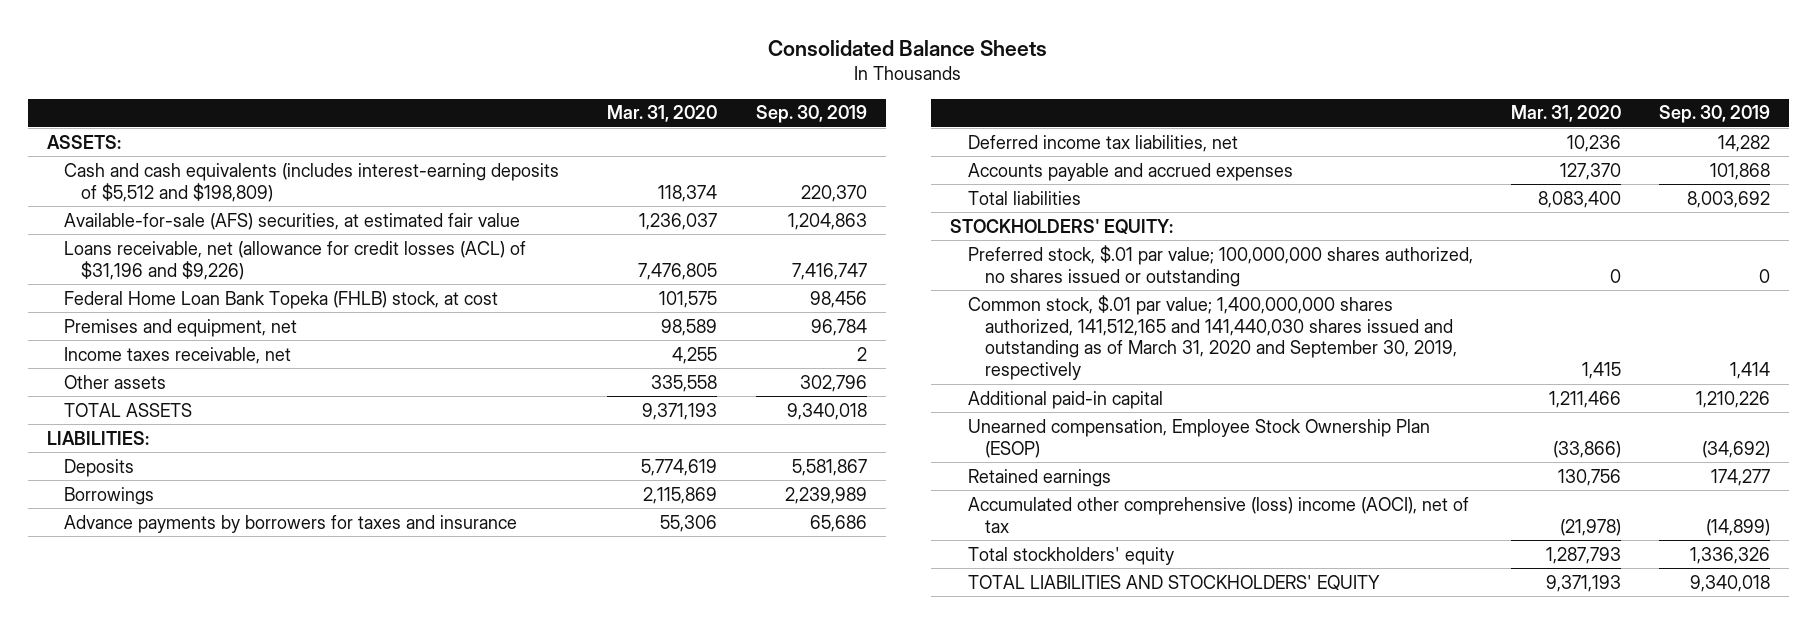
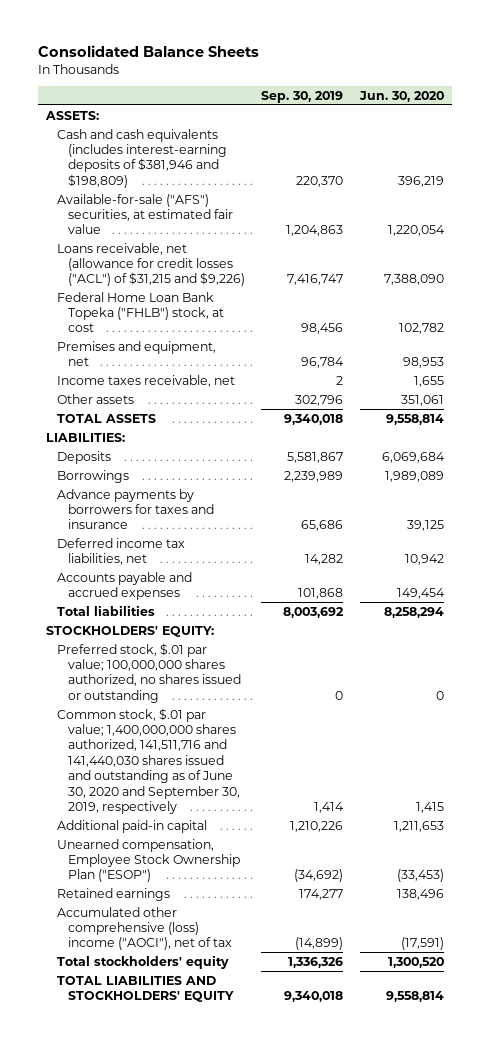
- | Mar. 31, 2020 | Sep. 30, 2019
+ | Sep. 30, 2019 | Jun. 30, 2020
- Cash and cash equivalents (includes interest-earning deposits of $5,512 and $198,809) | 118,374 | 220,370
- Available-for-sale (AFS) securities, at estimated fair value | 1,236,037 | 1,204,863
- Loans receivable, net (allowance for credit losses (ACL) of $31,196 and $9,226) | 7,476,805 | 7,416,747
- Federal Home Loan Bank Topeka (FHLB) stock, at cost | 101,575 | 98,456
+ Cash and cash equivalents (includes interest-earning deposits of $381,946 and $198,809) | 220,370 | 396,219
+ Available-for-sale ("AFS") securities, at estimated fair value | 1,204,863 | 1,220,054
+ Loans receivable, net (allowance for credit losses ("ACL") of $31,215 and $9,226) | 7,416,747 | 7,388,090
+ Federal Home Loan Bank Topeka ("FHLB") stock, at cost | 98,456 | 102,782
- Common stock, $.01 par value; 1,400,000,000 shares authorized, 141,512,165 and 141,440,030 shares issued and outstanding as of March 31, 2020 and September 30, 2019, respectively | 1,415 | 1,414
+ Common stock, $.01 par value; 1,400,000,000 shares authorized, 141,511,716 and 141,440,030 shares issued and outstanding as of June 30, 2020 and September 30, 2019, respectively | 1,414 | 1,415
- Unearned compensation, Employee Stock Ownership Plan (ESOP) | (33,866) | (34,692)
+ Unearned compensation, Employee Stock Ownership Plan ("ESOP") | (34,692) | (33,453)
- Accumulated other comprehensive (loss) income (AOCI), net of tax | (21,978) | (14,899)
+ Accumulated other comprehensive (loss) income ("AOCI"), net of tax | (14,899) | (17,591)

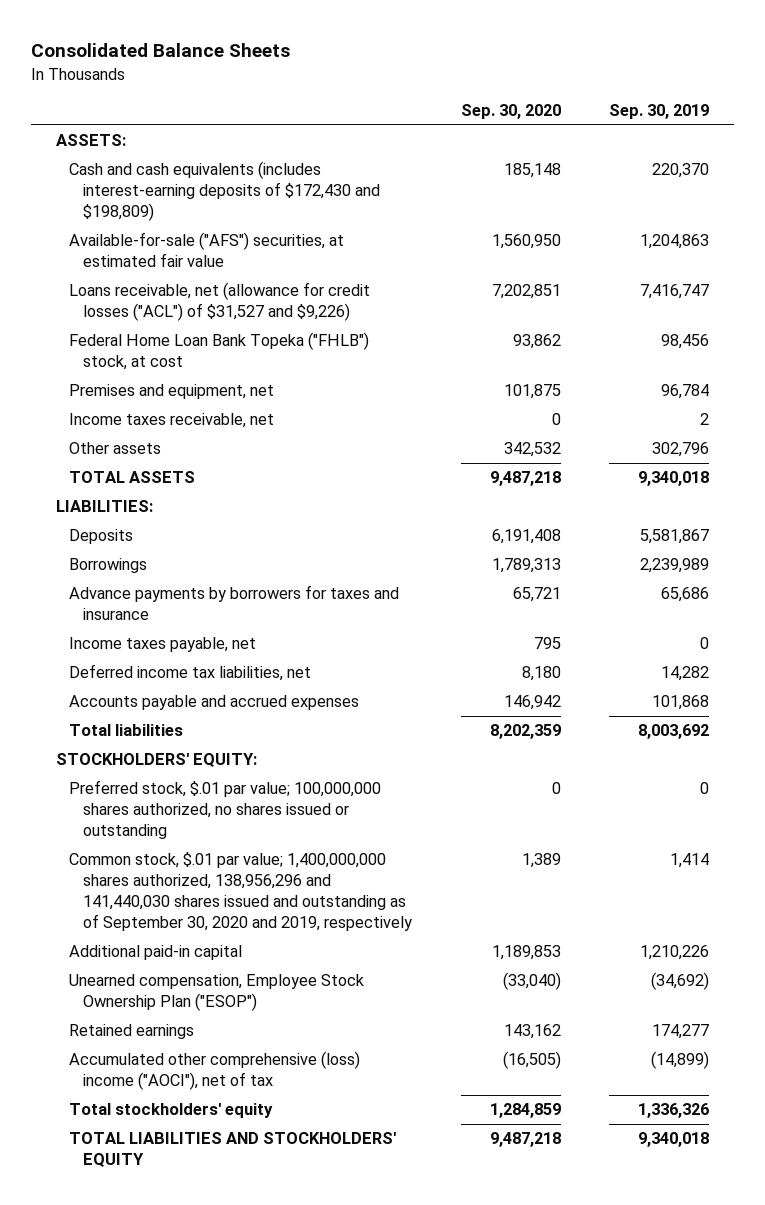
- | Sep. 30, 2019 | Jun. 30, 2020
+ | Sep. 30, 2020 | Sep. 30, 2019
- Cash and cash equivalents (includes interest-earning deposits of $381,946 and $198,809) | 220,370 | 396,219
+ Cash and cash equivalents (includes interest-earning deposits of $172,430 and $198,809) | 185,148 | 220,370
- Loans receivable, net (allowance for credit losses ("ACL") of $31,215 and $9,226) | 7,416,747 | 7,388,090
+ Loans receivable, net (allowance for credit losses ("ACL") of $31,527 and $9,226) | 7,202,851 | 7,416,747
+ Income taxes payable, net | 795 | 0
- Common stock, $.01 par value; 1,400,000,000 shares authorized, 141,511,716 and 141,440,030 shares issued and outstanding as of June 30, 2020 and September 30, 2019, respectively | 1,414 | 1,415
+ Common stock, $.01 par value; 1,400,000,000 shares authorized, 138,956,296 and 141,440,030 shares issued and outstanding as of September 30, 2020 and 2019, respectively | 1,389 | 1,414

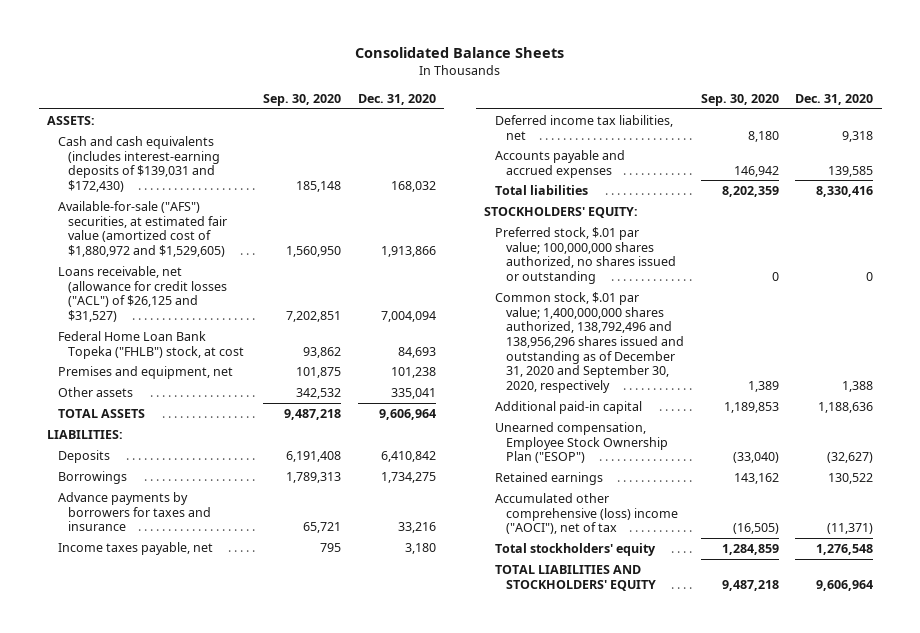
- | Sep. 30, 2020 | Sep. 30, 2019
+ | Sep. 30, 2020 | Dec. 31, 2020
- Cash and cash equivalents (includes interest-earning deposits of $172,430 and $198,809) | 185,148 | 220,370
- Available-for-sale ("AFS") securities, at estimated fair value | 1,560,950 | 1,204,863
- Loans receivable, net (allowance for credit losses ("ACL") of $31,527 and $9,226) | 7,202,851 | 7,416,747
+ Cash and cash equivalents (includes interest-earning deposits of $139,031 and $172,430) | 185,148 | 168,032
+ Available-for-sale ("AFS") securities, at estimated fair value (amortized cost of $1,880,972 and $1,529,605) | 1,560,950 | 1,913,866
+ Loans receivable, net (allowance for credit losses ("ACL") of $26,125 and $31,527) | 7,202,851 | 7,004,094
- Income taxes receivable, net | 0 | 2
- Common stock, $.01 par value; 1,400,000,000 shares authorized, 138,956,296 and 141,440,030 shares issued and outstanding as of September 30, 2020 and 2019, respectively | 1,389 | 1,414
+ Common stock, $.01 par value; 1,400,000,000 shares authorized, 138,792,496 and 138,956,296 shares issued and outstanding as of December 31, 2020 and September 30, 2020, respectively | 1,389 | 1,388

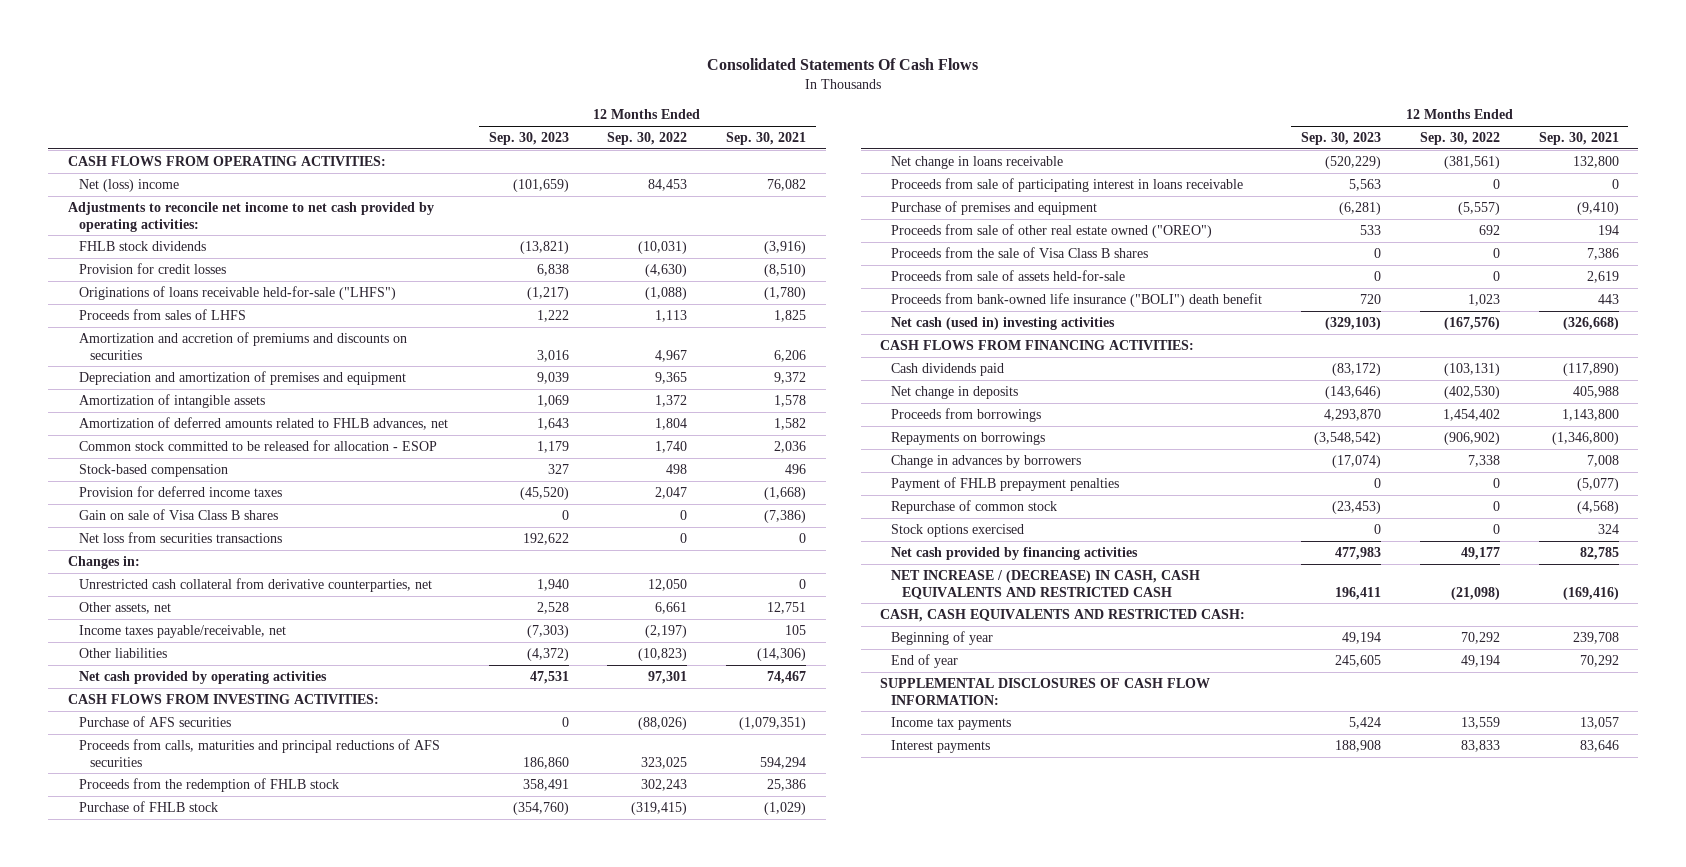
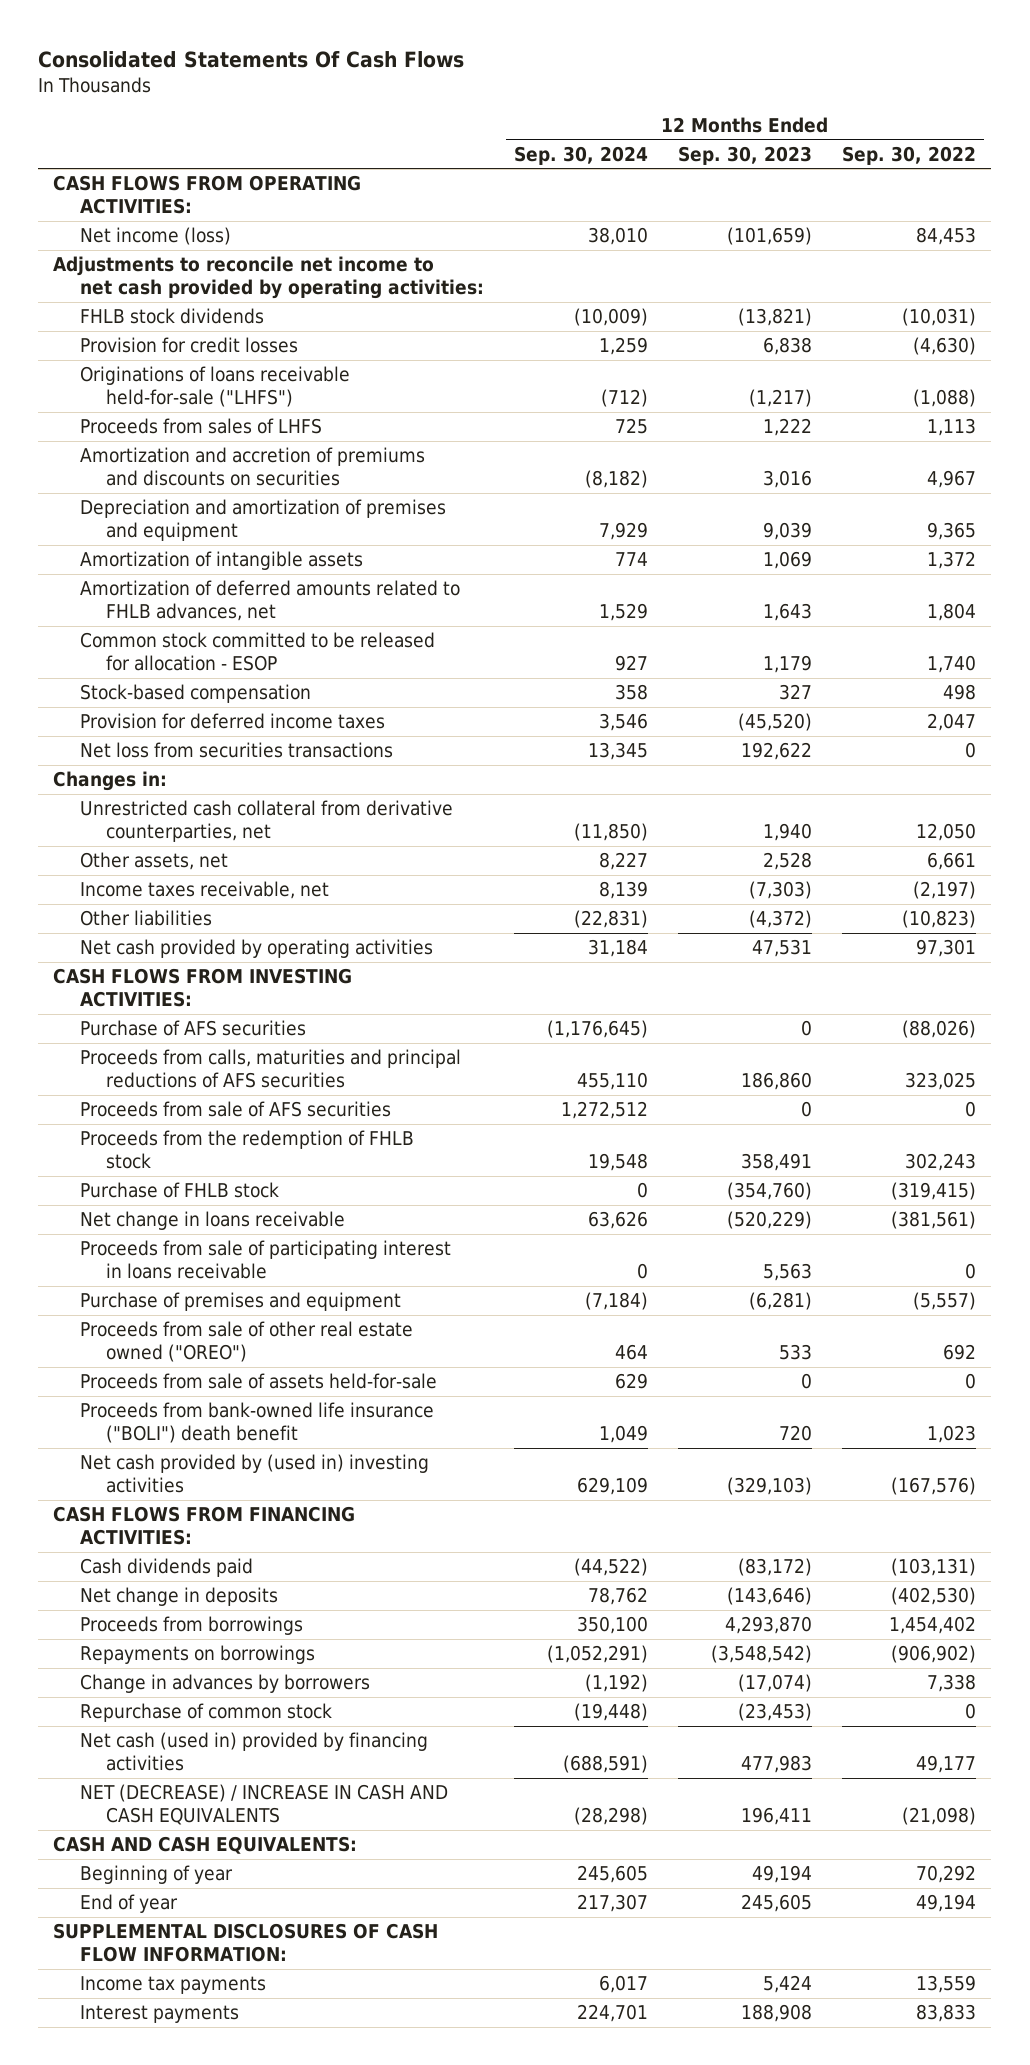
- | 12 Months Ended Sep. 30, 2023 | 12 Months Ended Sep. 30, 2022 | 12 Months Ended Sep. 30, 2021
+ | 12 Months Ended Sep. 30, 2024 | 12 Months Ended Sep. 30, 2023 | 12 Months Ended Sep. 30, 2022
- Net (loss) income | (101,659) | 84,453 | 76,082
+ Net income (loss) | 38,010 | (101,659) | 84,453
- Gain on sale of Visa Class B shares | 0 | 0 | (7,386)
- Income taxes payable/receivable, net | (7,303) | (2,197) | 105
+ Income taxes receivable, net | 8,139 | (7,303) | (2,197)
+ Proceeds from sale of AFS securities | 1,272,512 | 0 | 0
- Proceeds from the sale of Visa Class B shares | 0 | 0 | 7,386
- Net cash (used in) investing activities | (329,103) | (167,576) | (326,668)
+ Net cash provided by (used in) investing activities | 629,109 | (329,103) | (167,576)
- Payment of FHLB prepayment penalties | 0 | 0 | (5,077)
- Stock options exercised | 0 | 0 | 324
- Net cash provided by financing activities | 477,983 | 49,177 | 82,785
- NET INCREASE / (DECREASE) IN CASH, CASH EQUIVALENTS AND RESTRICTED CASH | 196,411 | (21,098) | (169,416)
- CASH, CASH EQUIVALENTS AND RESTRICTED CASH:
+ Net cash (used in) provided by financing activities | (688,591) | 477,983 | 49,177
+ NET (DECREASE) / INCREASE IN CASH AND CASH EQUIVALENTS | (28,298) | 196,411 | (21,098)
+ CASH AND CASH EQUIVALENTS:

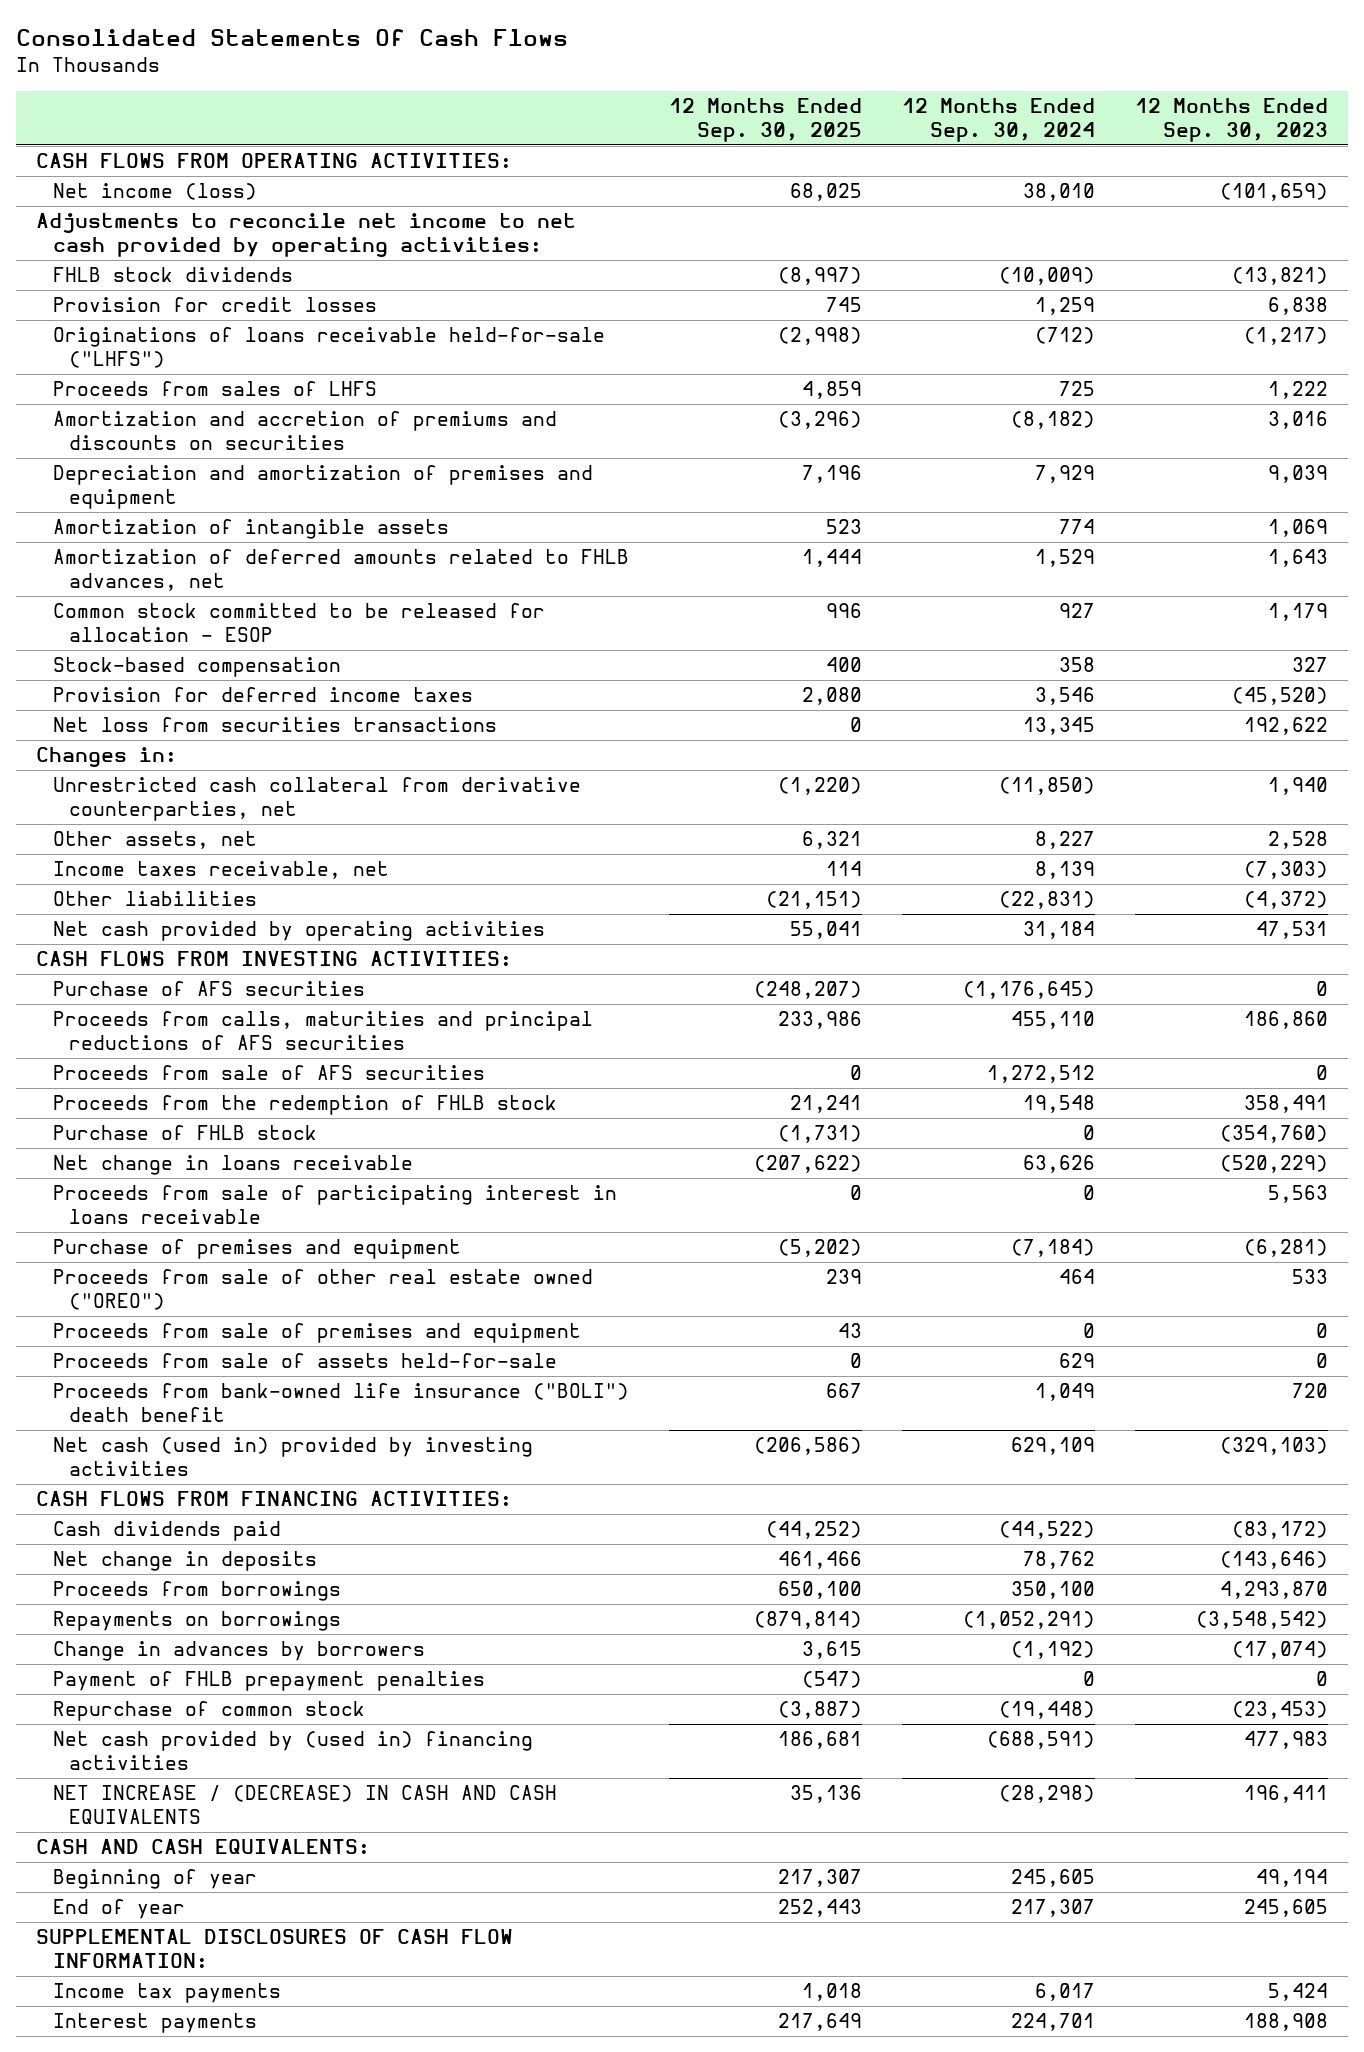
- | 12 Months Ended Sep. 30, 2024 | 12 Months Ended Sep. 30, 2023 | 12 Months Ended Sep. 30, 2022
+ | 12 Months Ended Sep. 30, 2025 | 12 Months Ended Sep. 30, 2024 | 12 Months Ended Sep. 30, 2023
+ Proceeds from sale of premises and equipment | 43 | 0 | 0
- Net cash provided by (used in) investing activities | 629,109 | (329,103) | (167,576)
+ Net cash (used in) provided by investing activities | (206,586) | 629,109 | (329,103)
+ Payment of FHLB prepayment penalties | (547) | 0 | 0
- Net cash (used in) provided by financing activities | (688,591) | 477,983 | 49,177
- NET (DECREASE) / INCREASE IN CASH AND CASH EQUIVALENTS | (28,298) | 196,411 | (21,098)
+ Net cash provided by (used in) financing activities | 186,681 | (688,591) | 477,983
+ NET INCREASE / (DECREASE) IN CASH AND CASH EQUIVALENTS | 35,136 | (28,298) | 196,411

